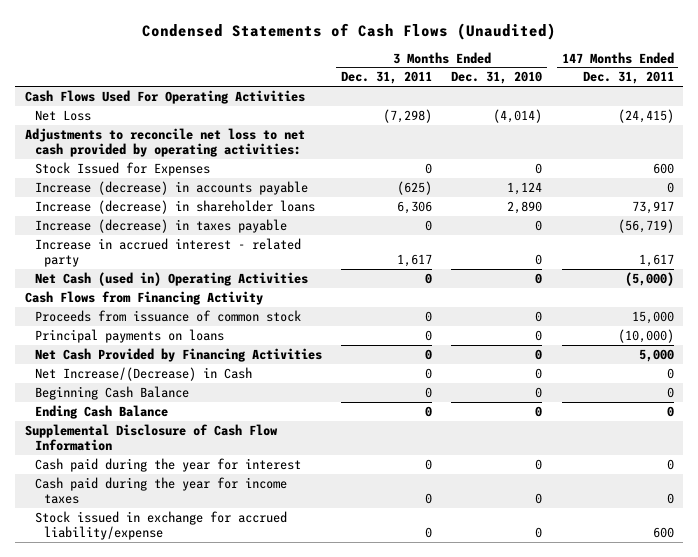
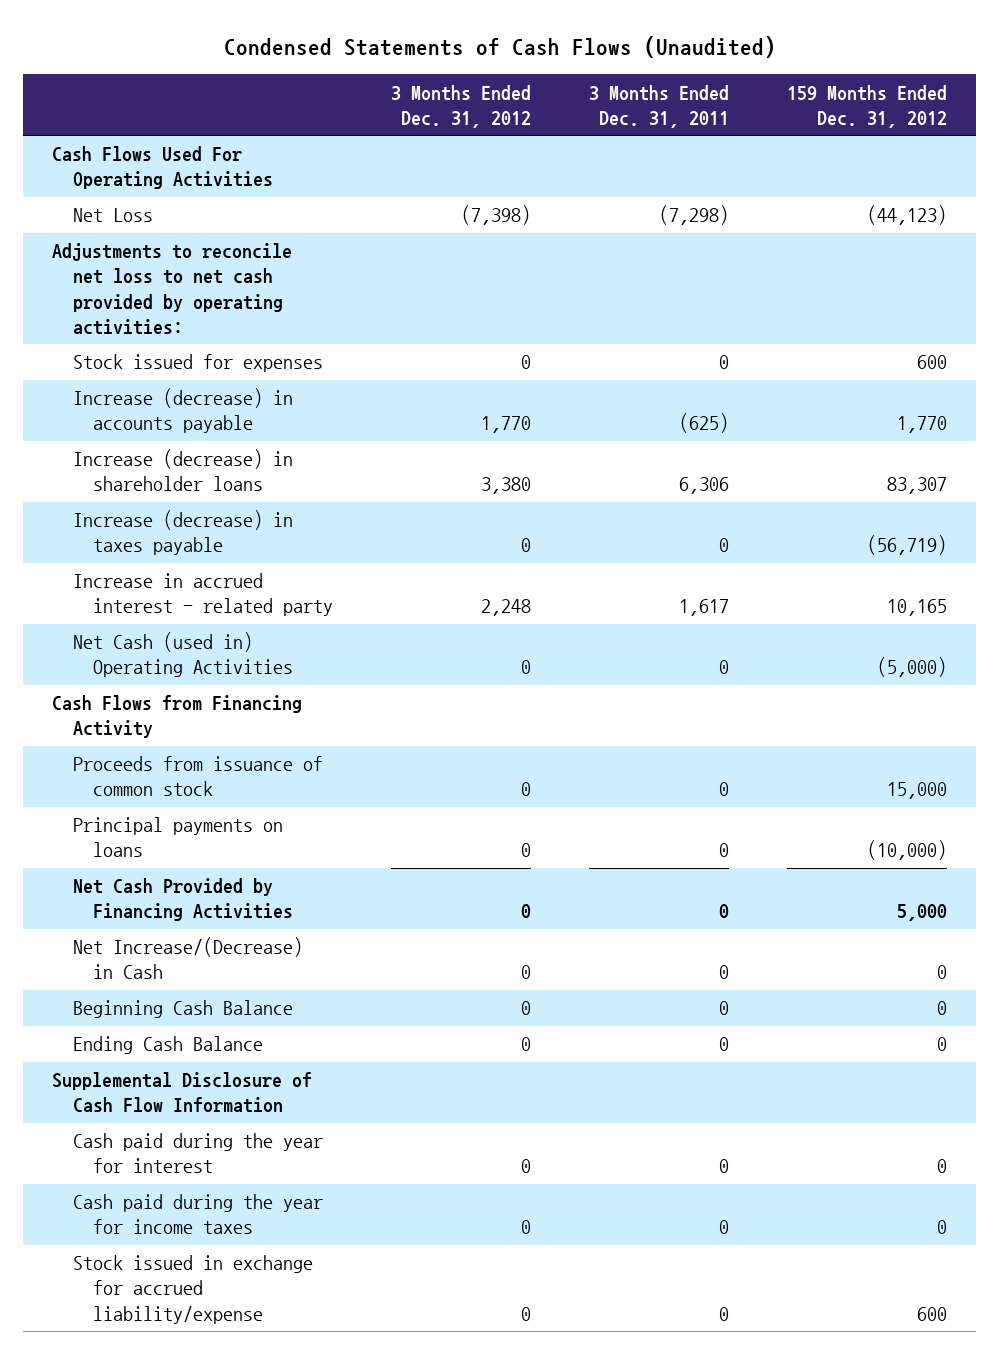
- | 3 Months Ended Dec. 31, 2011 | 3 Months Ended Dec. 31, 2010 | 147 Months Ended Dec. 31, 2011
+ | 3 Months Ended Dec. 31, 2012 | 3 Months Ended Dec. 31, 2011 | 159 Months Ended Dec. 31, 2012
- Stock Issued for Expenses | 0 | 0 | 600
+ Stock issued for expenses | 0 | 0 | 600

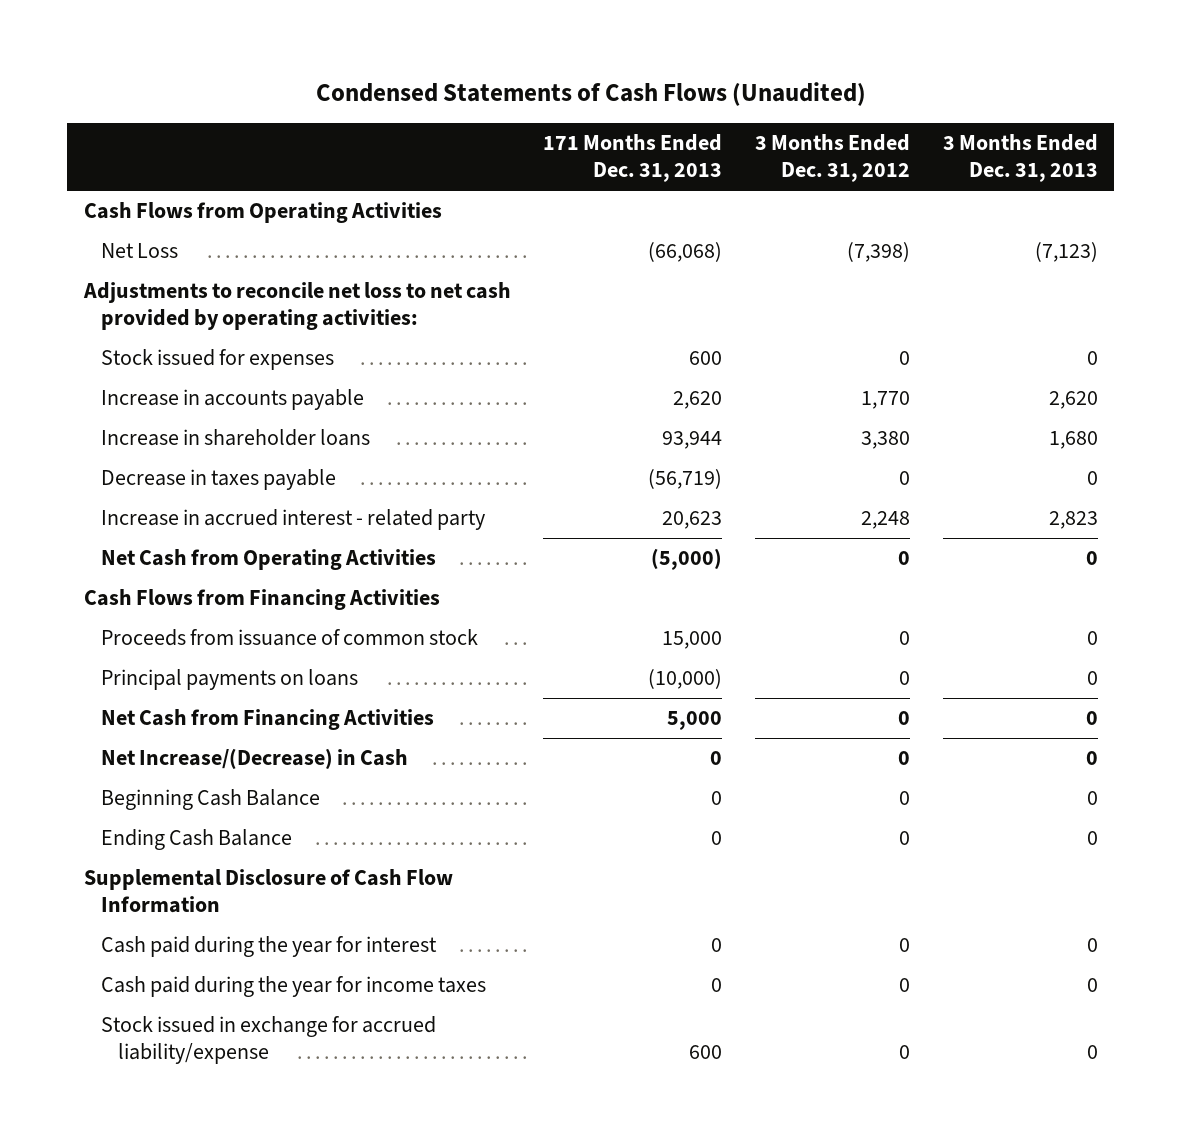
- | 3 Months Ended Dec. 31, 2012 | 3 Months Ended Dec. 31, 2011 | 159 Months Ended Dec. 31, 2012
+ | 171 Months Ended Dec. 31, 2013 | 3 Months Ended Dec. 31, 2012 | 3 Months Ended Dec. 31, 2013
- Cash Flows Used For Operating Activities
+ Cash Flows from Operating Activities
- Increase (decrease) in accounts payable | 1,770 | (625) | 1,770
- Increase (decrease) in shareholder loans | 3,380 | 6,306 | 83,307
- Increase (decrease) in taxes payable | 0 | 0 | (56,719)
+ Increase in accounts payable | 2,620 | 1,770 | 2,620
+ Increase in shareholder loans | 93,944 | 3,380 | 1,680
+ Decrease in taxes payable | (56,719) | 0 | 0
- Net Cash (used in) Operating Activities | 0 | 0 | (5,000)
- Cash Flows from Financing Activity
+ Net Cash from Operating Activities | (5,000) | 0 | 0
+ Cash Flows from Financing Activities
- Net Cash Provided by Financing Activities | 0 | 0 | 5,000
+ Net Cash from Financing Activities | 5,000 | 0 | 0

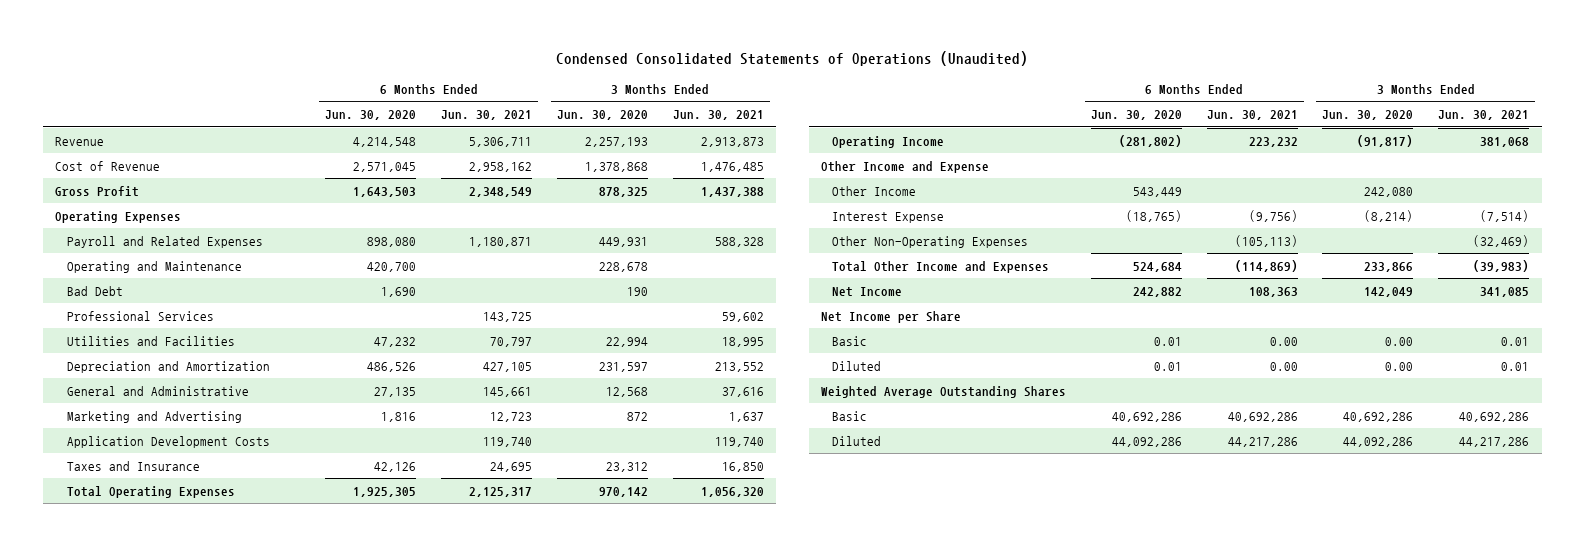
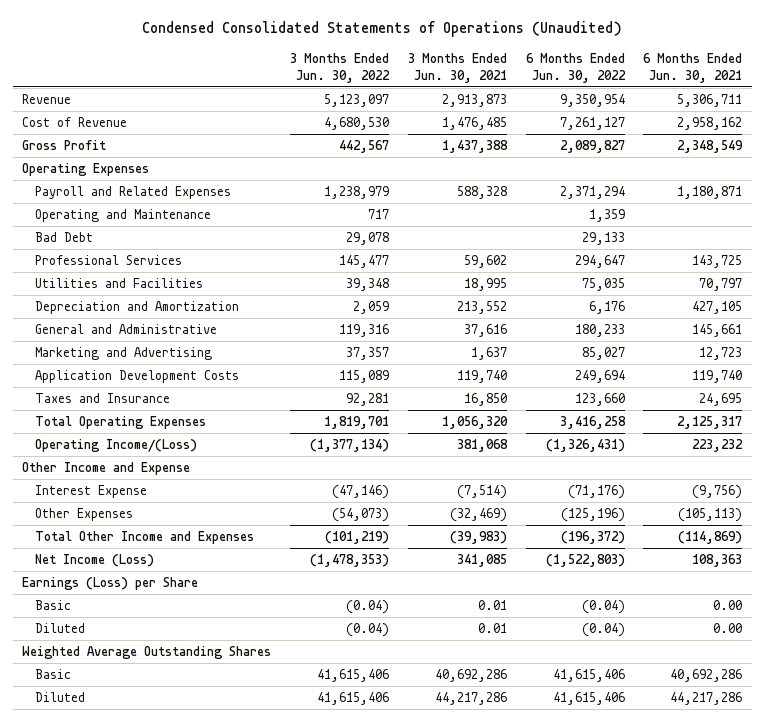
- | 6 Months Ended Jun. 30, 2020 | 6 Months Ended Jun. 30, 2021 | 3 Months Ended Jun. 30, 2020 | 3 Months Ended Jun. 30, 2021
+ | 3 Months Ended Jun. 30, 2022 | 3 Months Ended Jun. 30, 2021 | 6 Months Ended Jun. 30, 2022 | 6 Months Ended Jun. 30, 2021
- Operating Income | (281,802) | 223,232 | (91,817) | 381,068
+ Operating Income/(Loss) | (1,377,134) | 381,068 | (1,326,431) | 223,232
- Other Income | 543,449 | | 242,080 |
- Other Non-Operating Expenses | | (105,113) | | (32,469)
+ Other Expenses | (54,073) | (32,469) | (125,196) | (105,113)
- Net Income | 242,882 | 108,363 | 142,049 | 341,085
- Net Income per Share
+ Net Income (Loss) | (1,478,353) | 341,085 | (1,522,803) | 108,363
+ Earnings (Loss) per Share

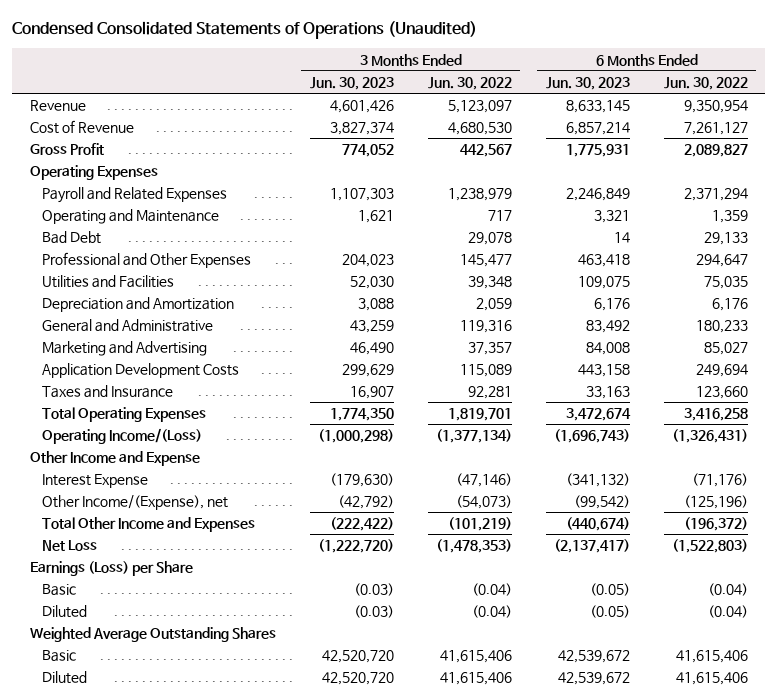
- | 3 Months Ended Jun. 30, 2022 | 3 Months Ended Jun. 30, 2021 | 6 Months Ended Jun. 30, 2022 | 6 Months Ended Jun. 30, 2021
+ | 3 Months Ended Jun. 30, 2023 | 3 Months Ended Jun. 30, 2022 | 6 Months Ended Jun. 30, 2023 | 6 Months Ended Jun. 30, 2022
- Professional Services | 145,477 | 59,602 | 294,647 | 143,725
+ Professional and Other Expenses | 204,023 | 145,477 | 463,418 | 294,647
- Other Expenses | (54,073) | (32,469) | (125,196) | (105,113)
+ Other Income/(Expense), net | (42,792) | (54,073) | (99,542) | (125,196)
- Net Income (Loss) | (1,478,353) | 341,085 | (1,522,803) | 108,363
+ Net Loss | (1,222,720) | (1,478,353) | (2,137,417) | (1,522,803)

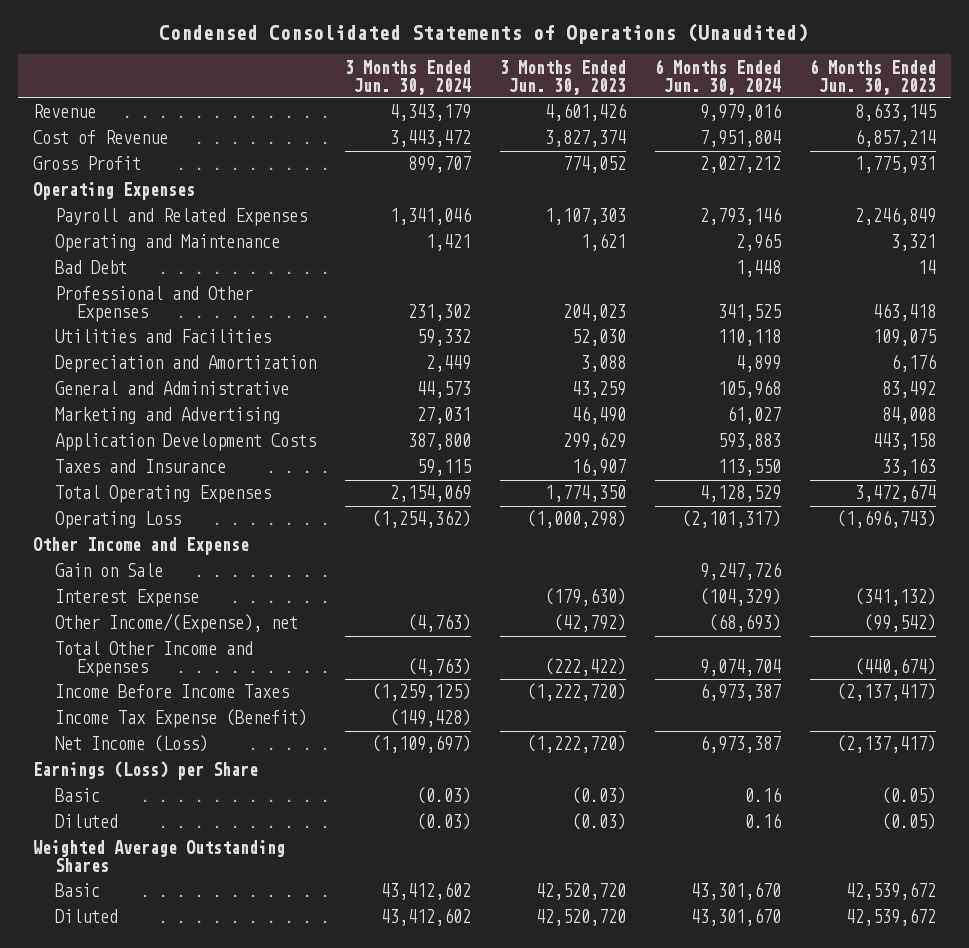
- | 3 Months Ended Jun. 30, 2023 | 3 Months Ended Jun. 30, 2022 | 6 Months Ended Jun. 30, 2023 | 6 Months Ended Jun. 30, 2022
+ | 3 Months Ended Jun. 30, 2024 | 3 Months Ended Jun. 30, 2023 | 6 Months Ended Jun. 30, 2024 | 6 Months Ended Jun. 30, 2023
- Operating Income/(Loss) | (1,000,298) | (1,377,134) | (1,696,743) | (1,326,431)
+ Operating Loss | (1,254,362) | (1,000,298) | (2,101,317) | (1,696,743)
+ Gain on Sale | | | 9,247,726 |
- Net Loss | (1,222,720) | (1,478,353) | (2,137,417) | (1,522,803)
+ Income Before Income Taxes | (1,259,125) | (1,222,720) | 6,973,387 | (2,137,417)
+ Income Tax Expense (Benefit) | (149,428) | | |
+ Net Income (Loss) | (1,109,697) | (1,222,720) | 6,973,387 | (2,137,417)

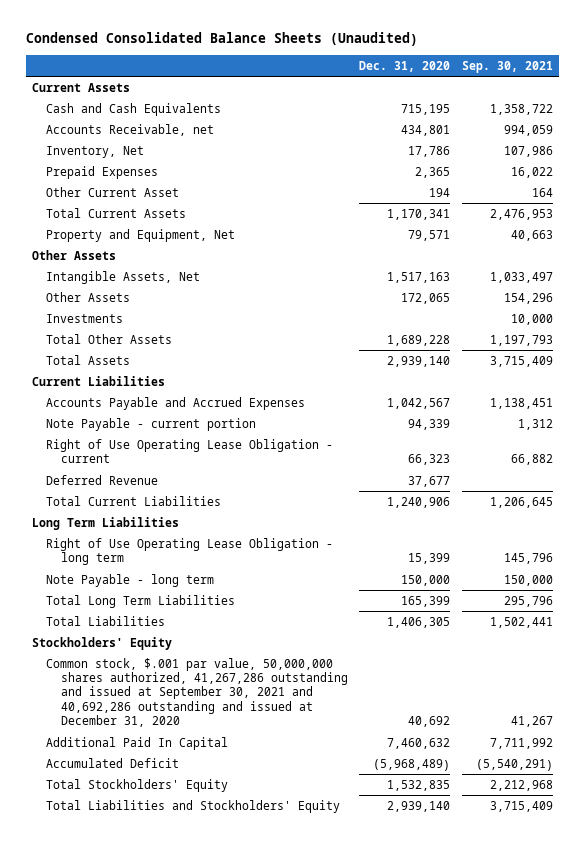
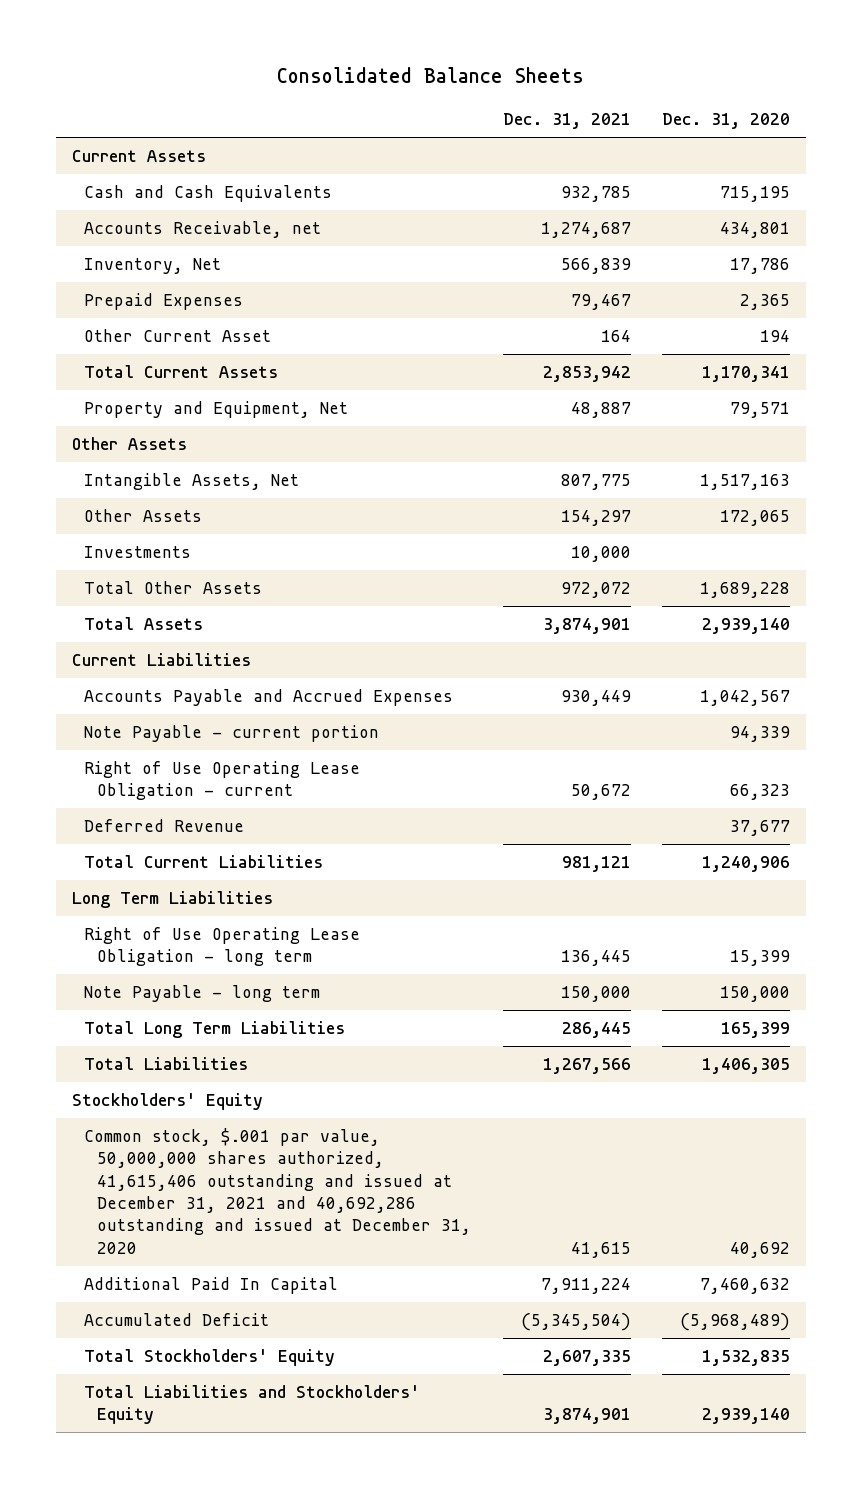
- Condensed Consolidated Balance Sheets (Unaudited)
+ Consolidated Balance Sheets
- | Dec. 31, 2020 | Sep. 30, 2021
+ | Dec. 31, 2021 | Dec. 31, 2020
- Common stock, $.001 par value, 50,000,000 shares authorized, 41,267,286 outstanding and issued at September 30, 2021 and 40,692,286 outstanding and issued at December 31, 2020 | 40,692 | 41,267
+ Common stock, $.001 par value, 50,000,000 shares authorized, 41,615,406 outstanding and issued at December 31, 2021 and 40,692,286 outstanding and issued at December 31, 2020 | 41,615 | 40,692

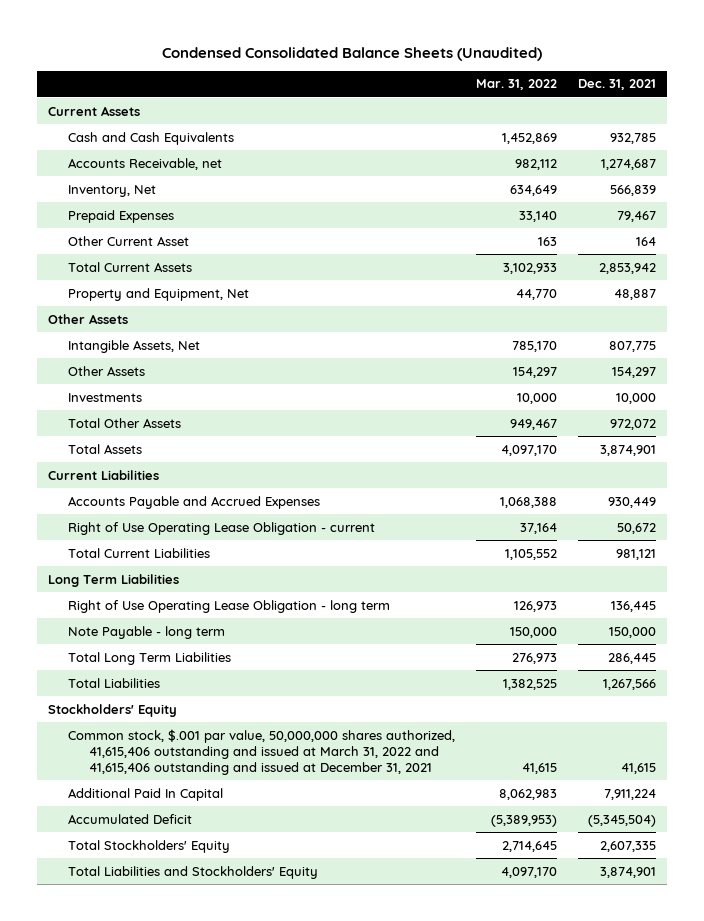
- Consolidated Balance Sheets
+ Condensed Consolidated Balance Sheets (Unaudited)
- | Dec. 31, 2021 | Dec. 31, 2020
+ | Mar. 31, 2022 | Dec. 31, 2021
- Note Payable - current portion | | 94,339
- Deferred Revenue | | 37,677
- Common stock, $.001 par value, 50,000,000 shares authorized, 41,615,406 outstanding and issued at December 31, 2021 and 40,692,286 outstanding and issued at December 31, 2020 | 41,615 | 40,692
+ Common stock, $.001 par value, 50,000,000 shares authorized, 41,615,406 outstanding and issued at March 31, 2022 and 41,615,406 outstanding and issued at December 31, 2021 | 41,615 | 41,615

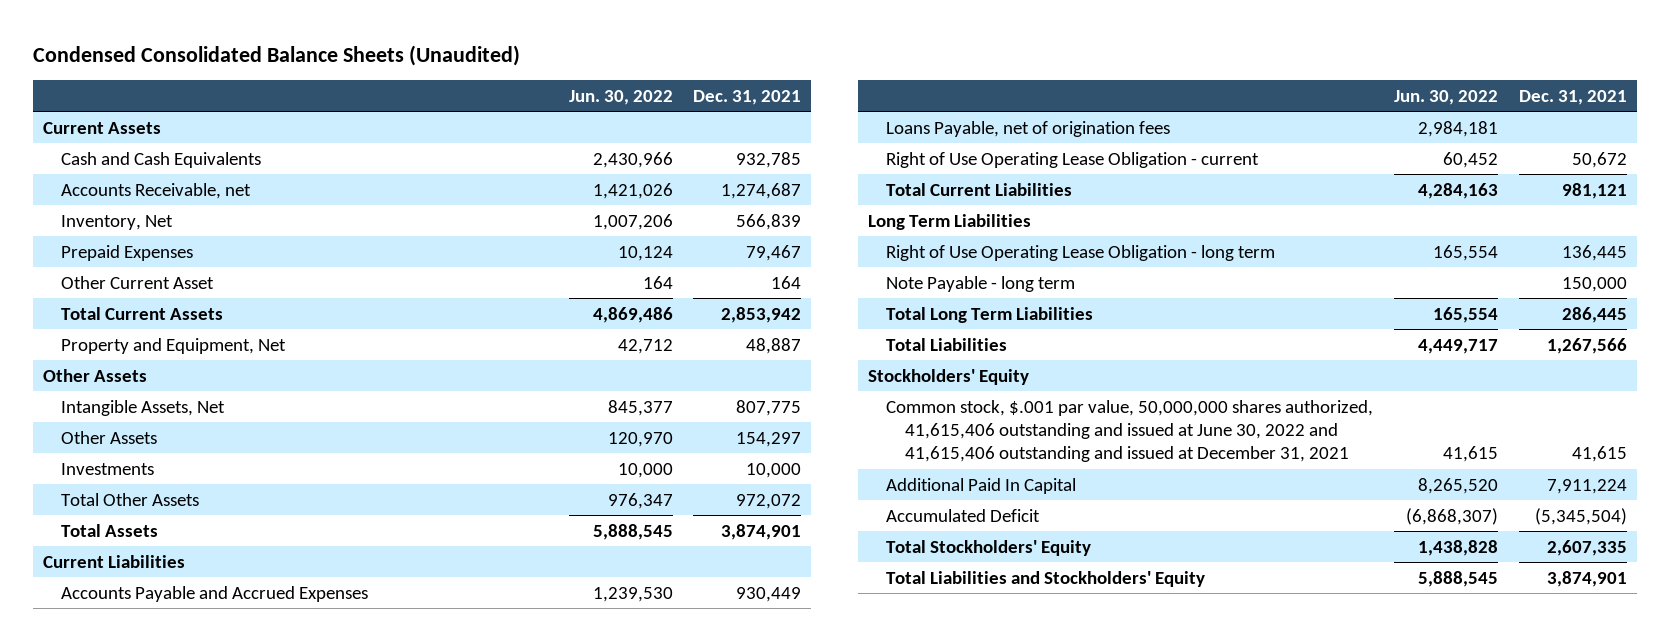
- | Mar. 31, 2022 | Dec. 31, 2021
+ | Jun. 30, 2022 | Dec. 31, 2021
+ Loans Payable, net of origination fees | 2,984,181 |
- Common stock, $.001 par value, 50,000,000 shares authorized, 41,615,406 outstanding and issued at March 31, 2022 and 41,615,406 outstanding and issued at December 31, 2021 | 41,615 | 41,615
+ Common stock, $.001 par value, 50,000,000 shares authorized, 41,615,406 outstanding and issued at June 30, 2022 and 41,615,406 outstanding and issued at December 31, 2021 | 41,615 | 41,615

